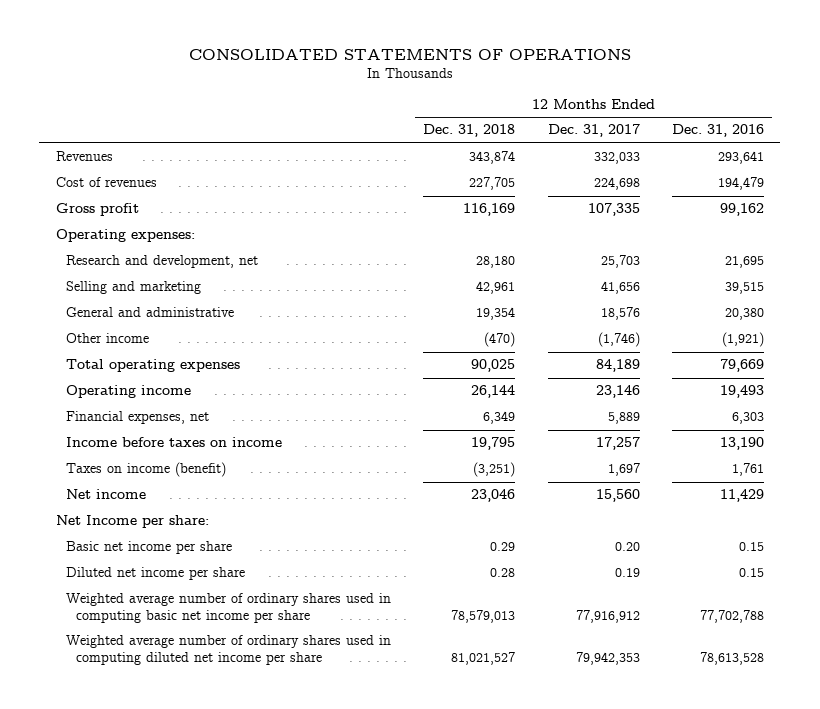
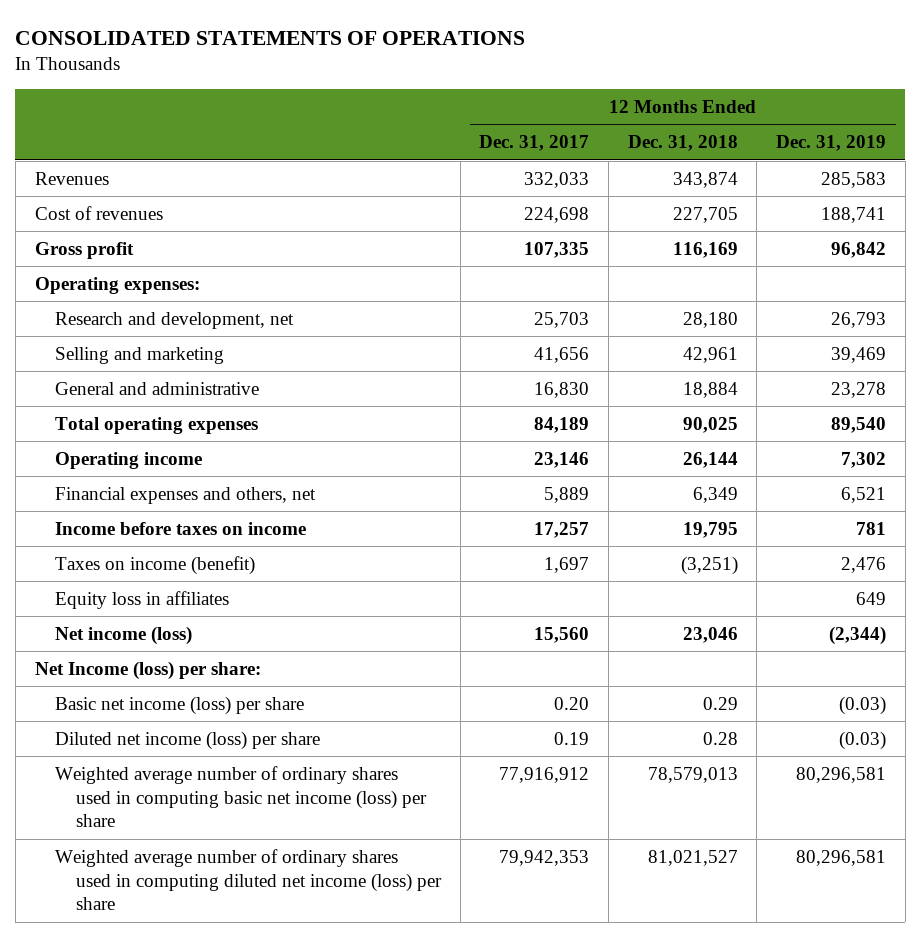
- | 12 Months Ended Dec. 31, 2018 | 12 Months Ended Dec. 31, 2017 | 12 Months Ended Dec. 31, 2016
+ | 12 Months Ended Dec. 31, 2017 | 12 Months Ended Dec. 31, 2018 | 12 Months Ended Dec. 31, 2019
- General and administrative | 19,354 | 18,576 | 20,380
- Other income | (470) | (1,746) | (1,921)
+ General and administrative | 16,830 | 18,884 | 23,278
- Financial expenses, net | 6,349 | 5,889 | 6,303
+ Financial expenses and others, net | 5,889 | 6,349 | 6,521
- Net income | 23,046 | 15,560 | 11,429
- Net Income per share:
- Basic net income per share | 0.29 | 0.20 | 0.15
- Diluted net income per share | 0.28 | 0.19 | 0.15
- Weighted average number of ordinary shares used in computing basic net income per share | 78,579,013 | 77,916,912 | 77,702,788
- Weighted average number of ordinary shares used in computing diluted net income per share | 81,021,527 | 79,942,353 | 78,613,528
+ Equity loss in affiliates | | | 649
+ Net income (loss) | 15,560 | 23,046 | (2,344)
+ Net Income (loss) per share:
+ Basic net income (loss) per share | 0.20 | 0.29 | (0.03)
+ Diluted net income (loss) per share | 0.19 | 0.28 | (0.03)
+ Weighted average number of ordinary shares used in computing basic net income (loss) per share | 77,916,912 | 78,579,013 | 80,296,581
+ Weighted average number of ordinary shares used in computing diluted net income (loss) per share | 79,942,353 | 81,021,527 | 80,296,581

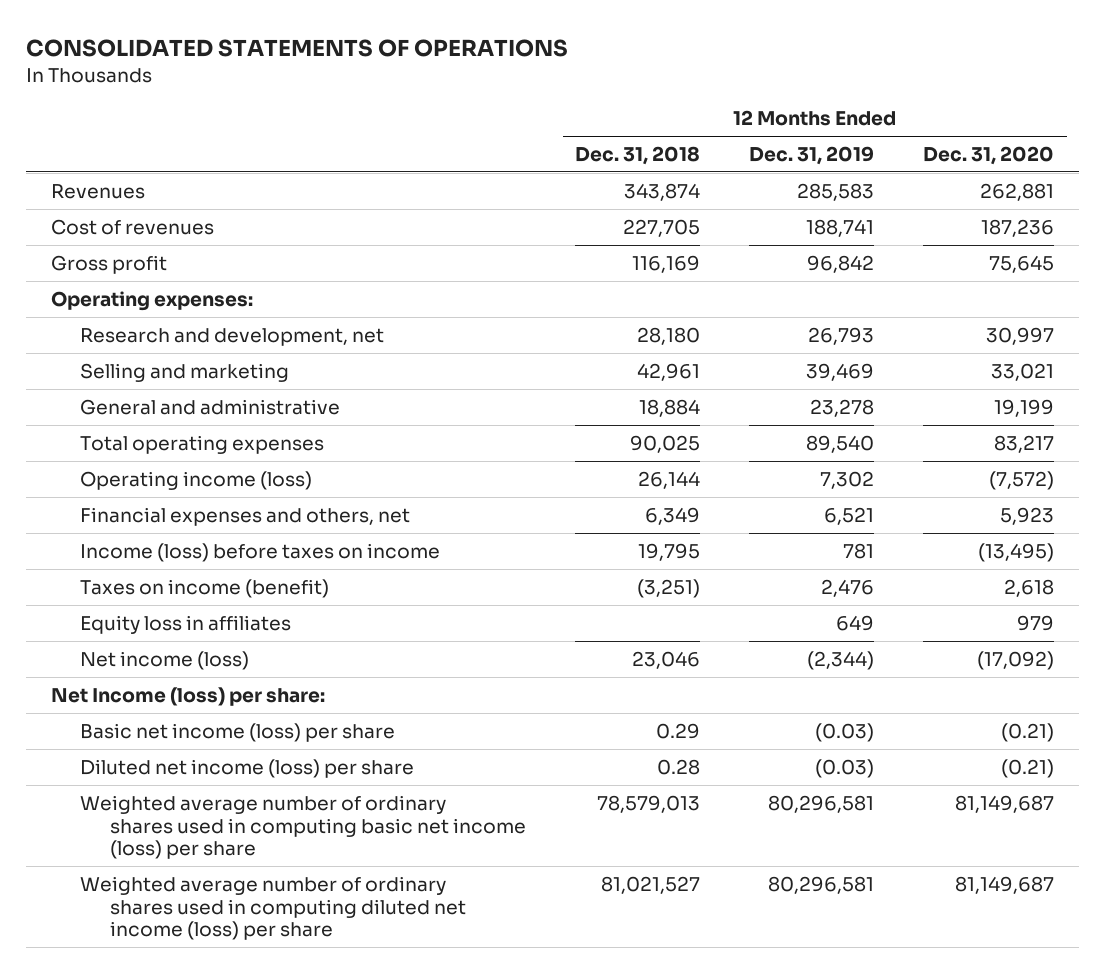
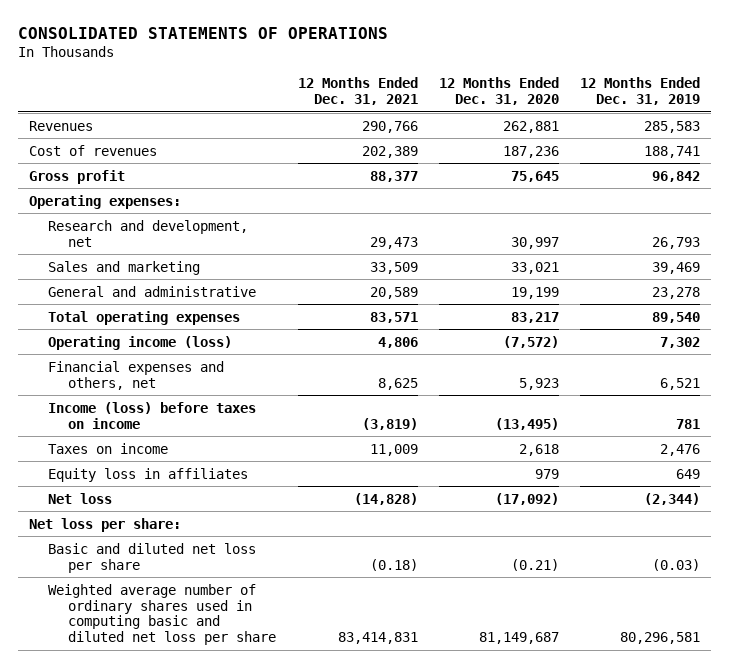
- | 12 Months Ended Dec. 31, 2018 | 12 Months Ended Dec. 31, 2019 | 12 Months Ended Dec. 31, 2020
+ | 12 Months Ended Dec. 31, 2021 | 12 Months Ended Dec. 31, 2020 | 12 Months Ended Dec. 31, 2019
- Selling and marketing | 42,961 | 39,469 | 33,021
+ Sales and marketing | 33,509 | 33,021 | 39,469
- Taxes on income (benefit) | (3,251) | 2,476 | 2,618
+ Taxes on income | 11,009 | 2,618 | 2,476
- Net income (loss) | 23,046 | (2,344) | (17,092)
- Net Income (loss) per share:
- Basic net income (loss) per share | 0.29 | (0.03) | (0.21)
- Diluted net income (loss) per share | 0.28 | (0.03) | (0.21)
- Weighted average number of ordinary shares used in computing basic net income (loss) per share | 78,579,013 | 80,296,581 | 81,149,687
- Weighted average number of ordinary shares used in computing diluted net income (loss) per share | 81,021,527 | 80,296,581 | 81,149,687
+ Net loss | (14,828) | (17,092) | (2,344)
+ Net loss per share:
+ Basic and diluted net loss per share | (0.18) | (0.21) | (0.03)
+ Weighted average number of ordinary shares used in computing basic and diluted net loss per share | 83,414,831 | 81,149,687 | 80,296,581

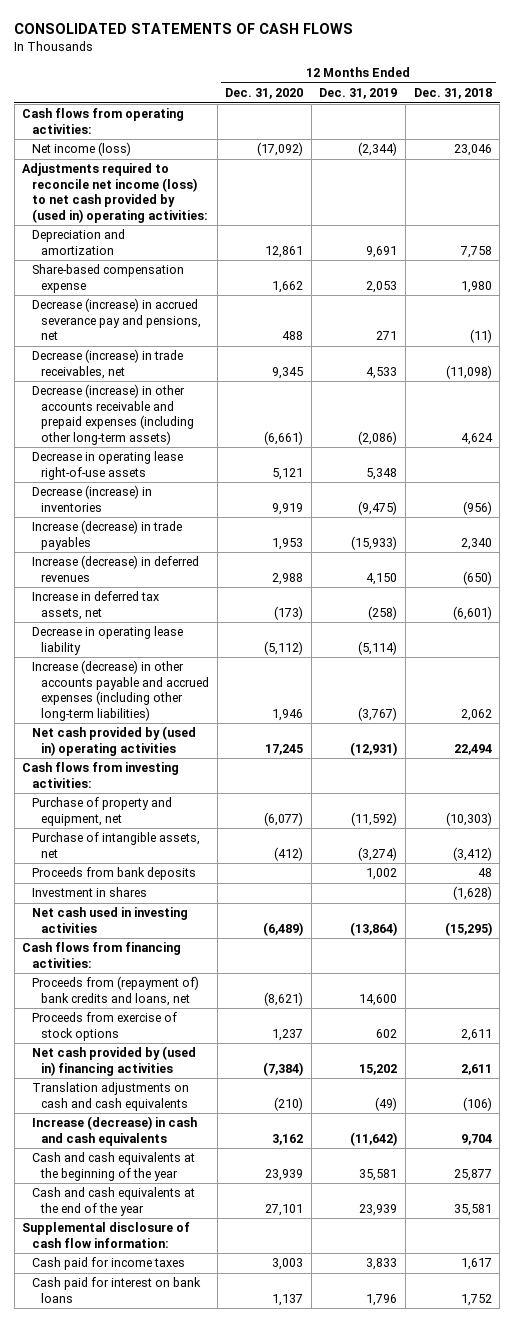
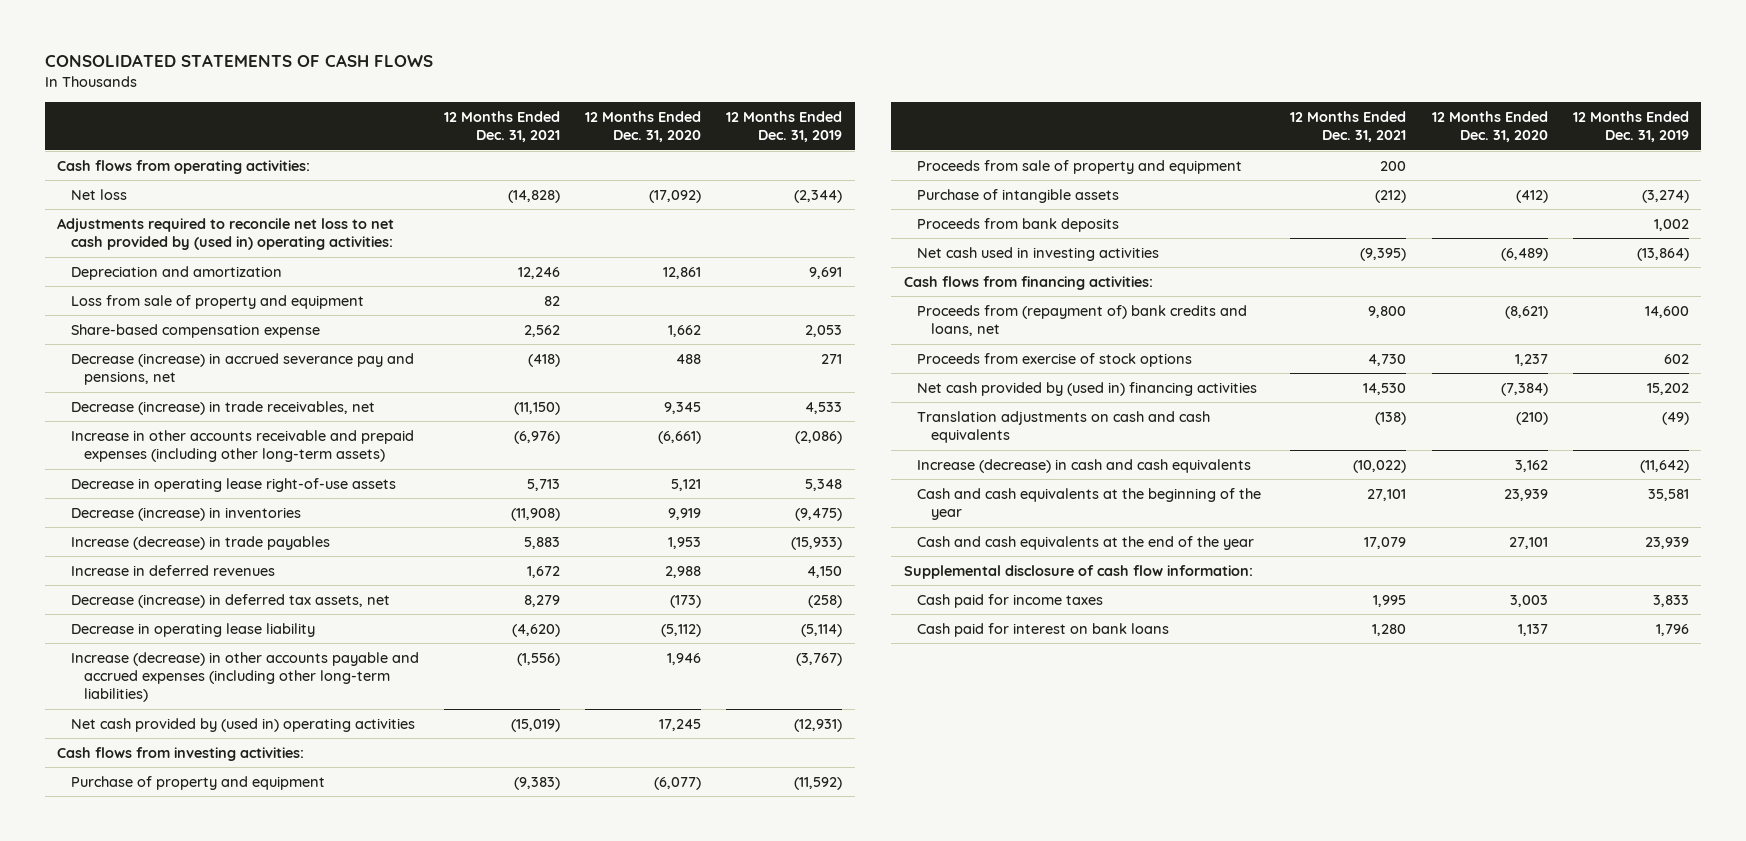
- | 12 Months Ended Dec. 31, 2020 | 12 Months Ended Dec. 31, 2019 | 12 Months Ended Dec. 31, 2018
+ | 12 Months Ended Dec. 31, 2021 | 12 Months Ended Dec. 31, 2020 | 12 Months Ended Dec. 31, 2019
- Net income (loss) | (17,092) | (2,344) | 23,046
- Adjustments required to reconcile net income (loss) to net cash provided by (used in) operating activities:
+ Net loss | (14,828) | (17,092) | (2,344)
+ Adjustments required to reconcile net loss to net cash provided by (used in) operating activities:
+ Loss from sale of property and equipment | 82 | |
- Decrease (increase) in other accounts receivable and prepaid expenses (including other long-term assets) | (6,661) | (2,086) | 4,624
+ Increase in other accounts receivable and prepaid expenses (including other long-term assets) | (6,976) | (6,661) | (2,086)
- Increase (decrease) in deferred revenues | 2,988 | 4,150 | (650)
- Increase in deferred tax assets, net | (173) | (258) | (6,601)
+ Increase in deferred revenues | 1,672 | 2,988 | 4,150
+ Decrease (increase) in deferred tax assets, net | 8,279 | (173) | (258)
- Purchase of property and equipment, net | (6,077) | (11,592) | (10,303)
- Purchase of intangible assets, net | (412) | (3,274) | (3,412)
+ Purchase of property and equipment | (9,383) | (6,077) | (11,592)
+ Proceeds from sale of property and equipment | 200 | |
+ Purchase of intangible assets | (212) | (412) | (3,274)
- Investment in shares | | | (1,628)

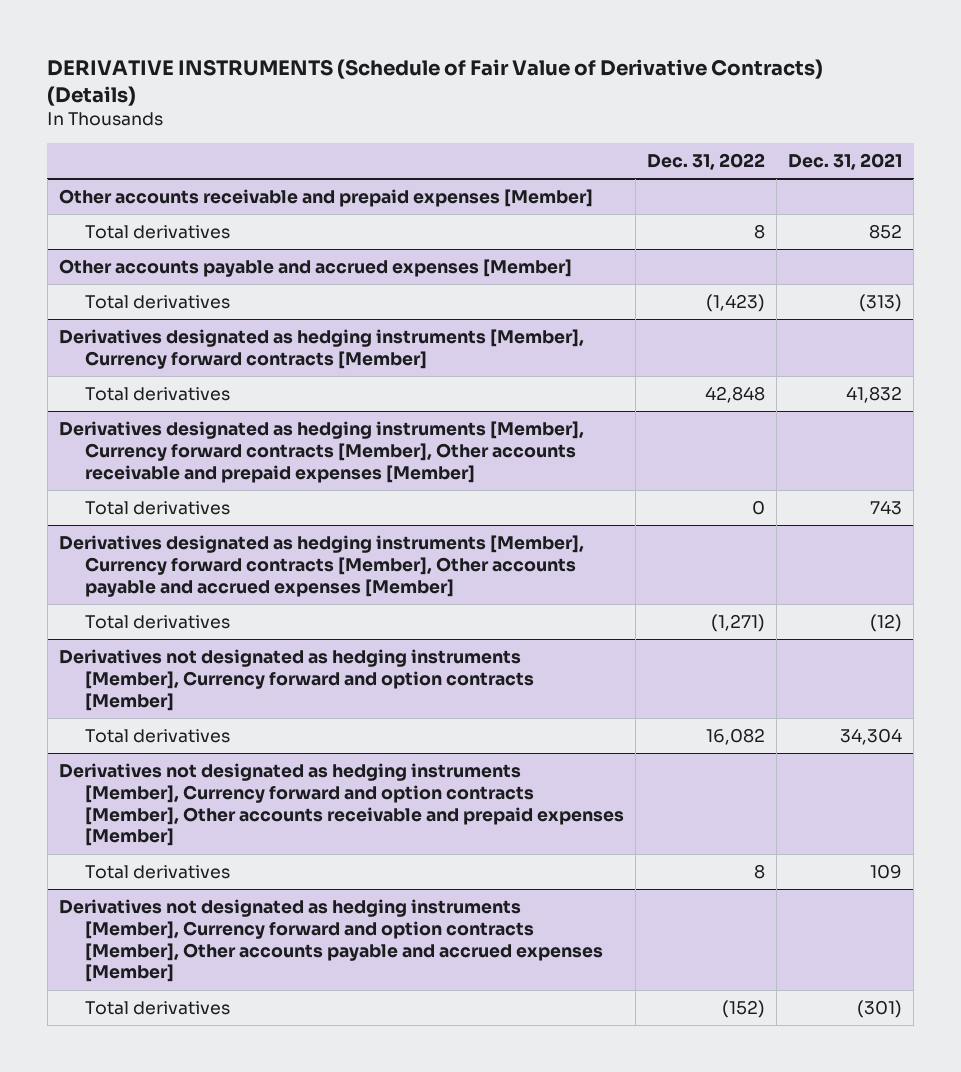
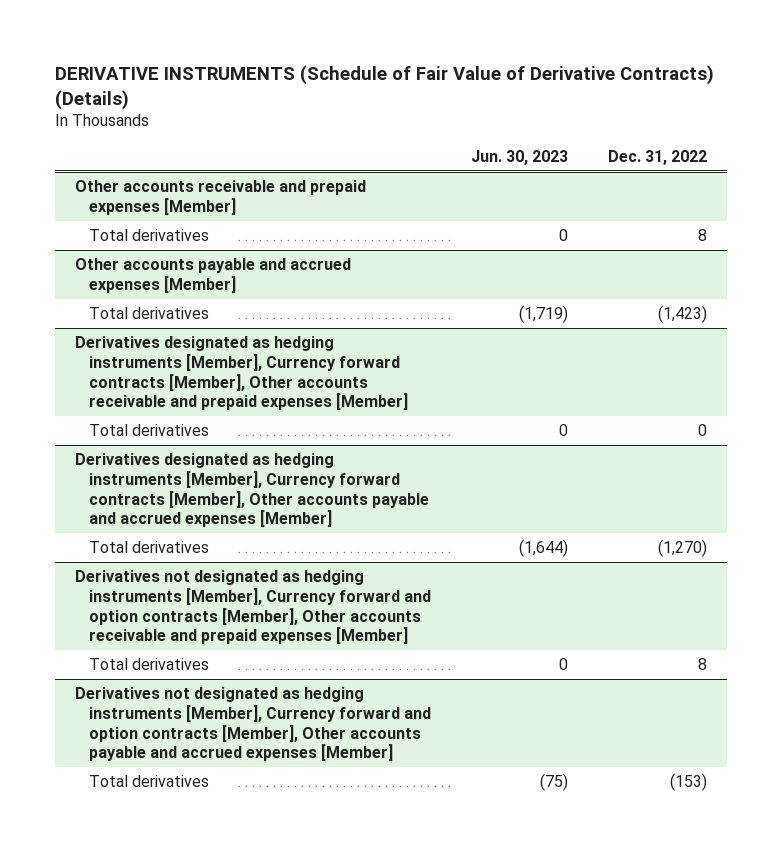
- | Dec. 31, 2022 | Dec. 31, 2021
+ | Jun. 30, 2023 | Dec. 31, 2022
- Derivatives designated as hedging instruments [Member], Currency forward contracts [Member]
- Total derivatives | 42,848 | 41,832
@ Derivatives designated as hedging instruments [Member], Currency forward contracts [Member], Other accounts payable and accrued expenses [Member]
- Total derivatives | (1,271) | (12)
- Derivatives not designated as hedging instruments [Member], Currency forward and option contracts [Member]
- Total derivatives | 16,082 | 34,304
@ Derivatives designated as hedging instruments [Member], Currency forward contracts [Member], Other accounts payable and accrued expenses [Member]
+ Total derivatives | (1,644) | (1,270)
@ Derivatives not designated as hedging instruments [Member], Currency forward and option contracts [Member], Other accounts payable and accrued expenses [Member]
- Total derivatives | (152) | (301)
+ Total derivatives | (75) | (153)

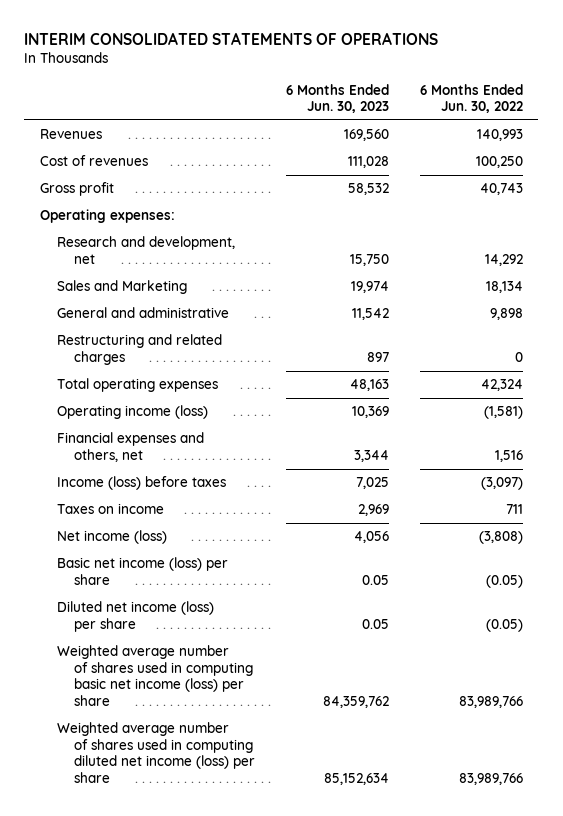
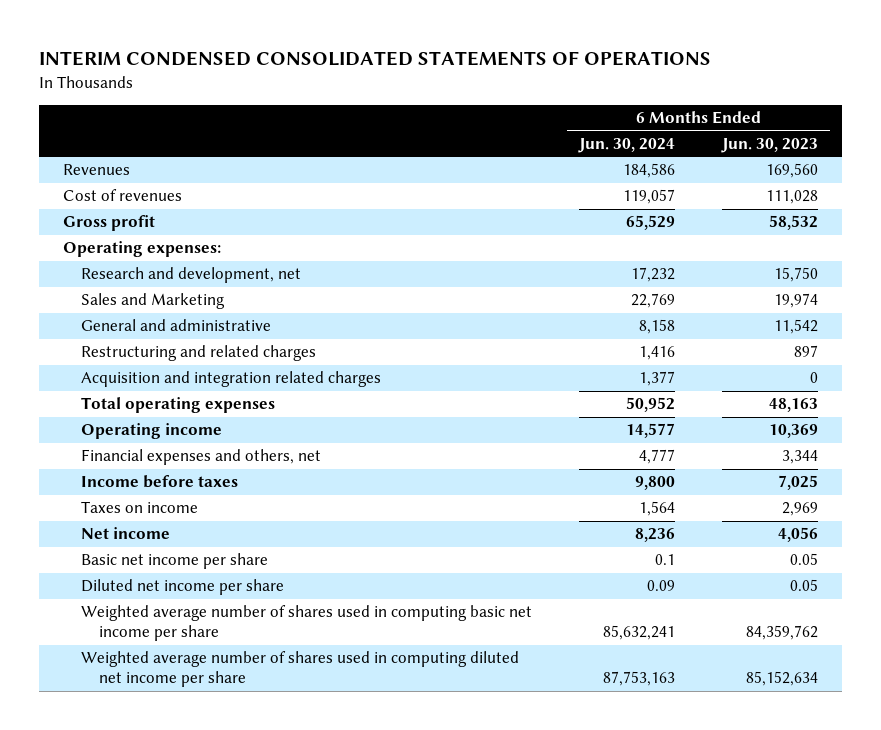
- INTERIM CONSOLIDATED STATEMENTS OF OPERATIONS
+ INTERIM CONDENSED CONSOLIDATED STATEMENTS OF OPERATIONS
- | 6 Months Ended Jun. 30, 2023 | 6 Months Ended Jun. 30, 2022
+ | 6 Months Ended Jun. 30, 2024 | 6 Months Ended Jun. 30, 2023
+ Acquisition and integration related charges | 1,377 | 0
- Operating income (loss) | 10,369 | (1,581)
+ Operating income | 14,577 | 10,369
- Income (loss) before taxes | 7,025 | (3,097)
+ Income before taxes | 9,800 | 7,025
- Net income (loss) | 4,056 | (3,808)
- Basic net income (loss) per share | 0.05 | (0.05)
- Diluted net income (loss) per share | 0.05 | (0.05)
- Weighted average number of shares used in computing basic net income (loss) per share | 84,359,762 | 83,989,766
- Weighted average number of shares used in computing diluted net income (loss) per share | 85,152,634 | 83,989,766
+ Net income | 8,236 | 4,056
+ Basic net income per share | 0.1 | 0.05
+ Diluted net income per share | 0.09 | 0.05
+ Weighted average number of shares used in computing basic net income per share | 85,632,241 | 84,359,762
+ Weighted average number of shares used in computing diluted net income per share | 87,753,163 | 85,152,634

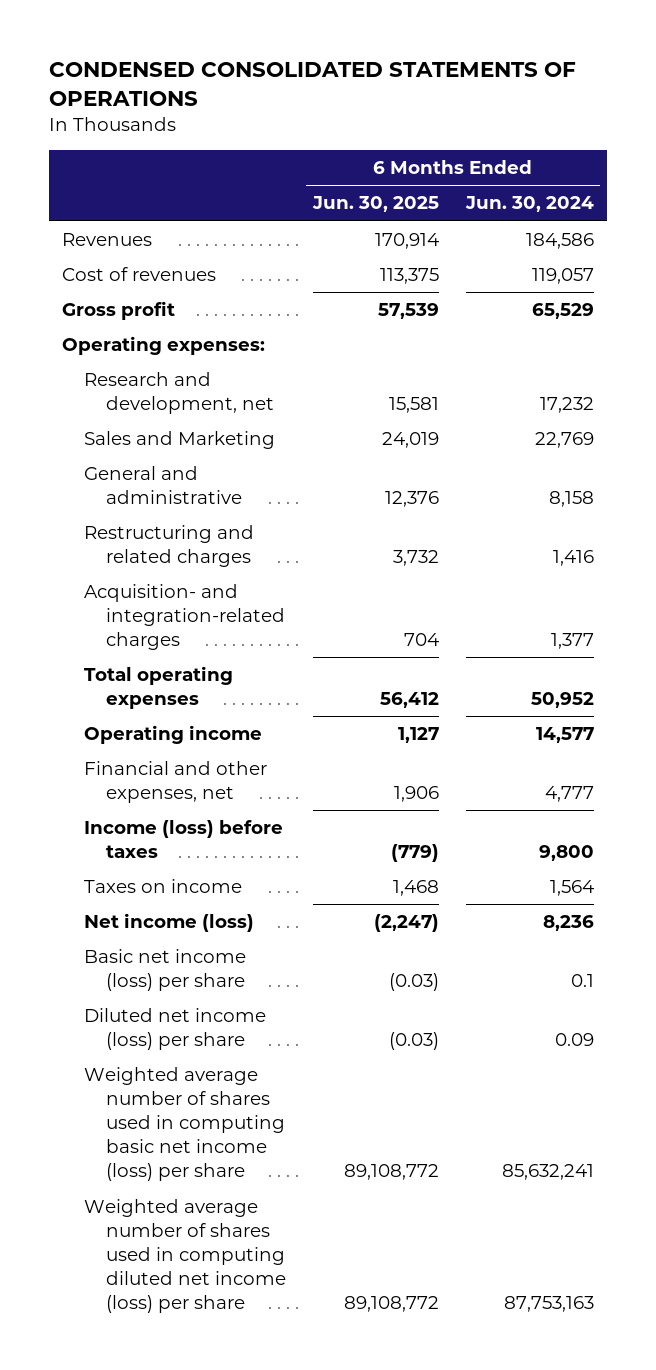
- INTERIM CONDENSED CONSOLIDATED STATEMENTS OF OPERATIONS
+ CONDENSED CONSOLIDATED STATEMENTS OF OPERATIONS
- | 6 Months Ended Jun. 30, 2024 | 6 Months Ended Jun. 30, 2023
+ | 6 Months Ended Jun. 30, 2025 | 6 Months Ended Jun. 30, 2024
- Acquisition and integration related charges | 1,377 | 0
+ Acquisition- and integration-related charges | 704 | 1,377
- Financial expenses and others, net | 4,777 | 3,344
- Income before taxes | 9,800 | 7,025
+ Financial and other expenses, net | 1,906 | 4,777
+ Income (loss) before taxes | (779) | 9,800
- Net income | 8,236 | 4,056
- Basic net income per share | 0.1 | 0.05
- Diluted net income per share | 0.09 | 0.05
- Weighted average number of shares used in computing basic net income per share | 85,632,241 | 84,359,762
- Weighted average number of shares used in computing diluted net income per share | 87,753,163 | 85,152,634
+ Net income (loss) | (2,247) | 8,236
+ Basic net income (loss) per share | (0.03) | 0.1
+ Diluted net income (loss) per share | (0.03) | 0.09
+ Weighted average number of shares used in computing basic net income (loss) per share | 89,108,772 | 85,632,241
+ Weighted average number of shares used in computing diluted net income (loss) per share | 89,108,772 | 87,753,163

